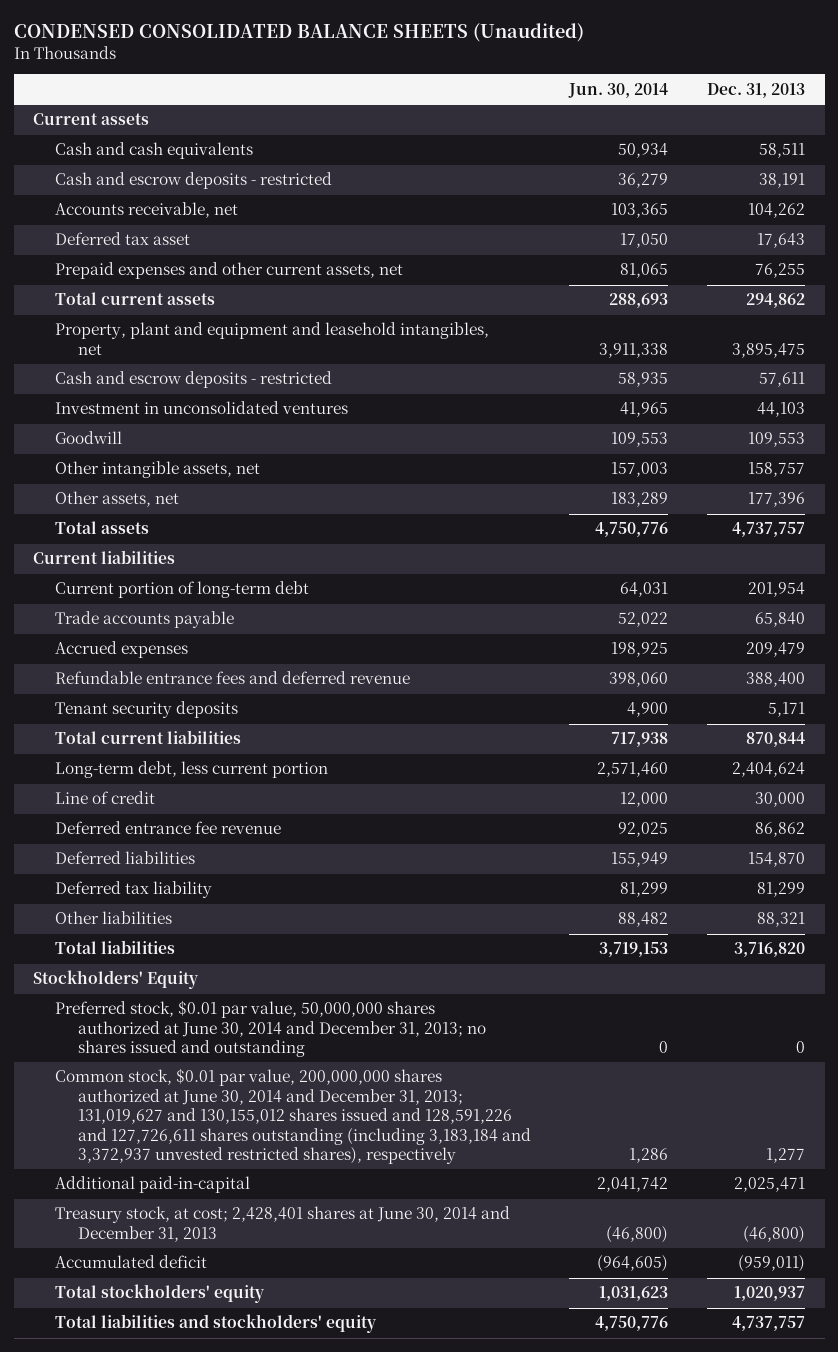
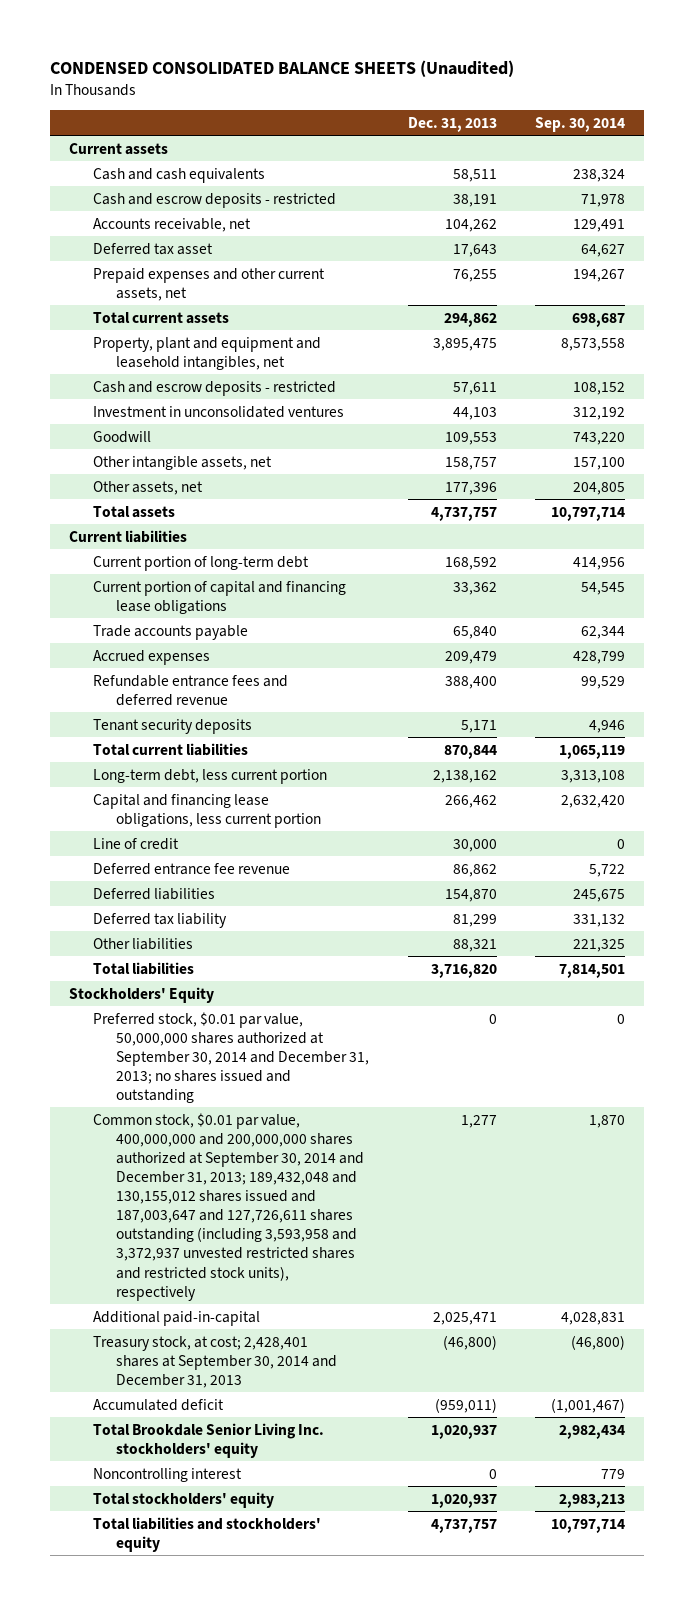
- | Jun. 30, 2014 | Dec. 31, 2013
+ | Dec. 31, 2013 | Sep. 30, 2014
- Current portion of long-term debt | 64,031 | 201,954
+ Current portion of long-term debt | 168,592 | 414,956
+ Current portion of capital and financing lease obligations | 33,362 | 54,545
- Long-term debt, less current portion | 2,571,460 | 2,404,624
+ Long-term debt, less current portion | 2,138,162 | 3,313,108
+ Capital and financing lease obligations, less current portion | 266,462 | 2,632,420
- Preferred stock, $0.01 par value, 50,000,000 shares authorized at June 30, 2014 and December 31, 2013; no shares issued and outstanding | 0 | 0
- Common stock, $0.01 par value, 200,000,000 shares authorized at June 30, 2014 and December 31, 2013; 131,019,627 and 130,155,012 shares issued and 128,591,226 and 127,726,611 shares outstanding (including 3,183,184 and 3,372,937 unvested restricted shares), respectively | 1,286 | 1,277
+ Preferred stock, $0.01 par value, 50,000,000 shares authorized at September 30, 2014 and December 31, 2013; no shares issued and outstanding | 0 | 0
+ Common stock, $0.01 par value, 400,000,000 and 200,000,000 shares authorized at September 30, 2014 and December 31, 2013; 189,432,048 and 130,155,012 shares issued and 187,003,647 and 127,726,611 shares outstanding (including 3,593,958 and 3,372,937 unvested restricted shares and restricted stock units), respectively | 1,277 | 1,870
- Treasury stock, at cost; 2,428,401 shares at June 30, 2014 and December 31, 2013 | (46,800) | (46,800)
+ Treasury stock, at cost; 2,428,401 shares at September 30, 2014 and December 31, 2013 | (46,800) | (46,800)
+ Total Brookdale Senior Living Inc. stockholders' equity | 1,020,937 | 2,982,434
+ Noncontrolling interest | 0 | 779

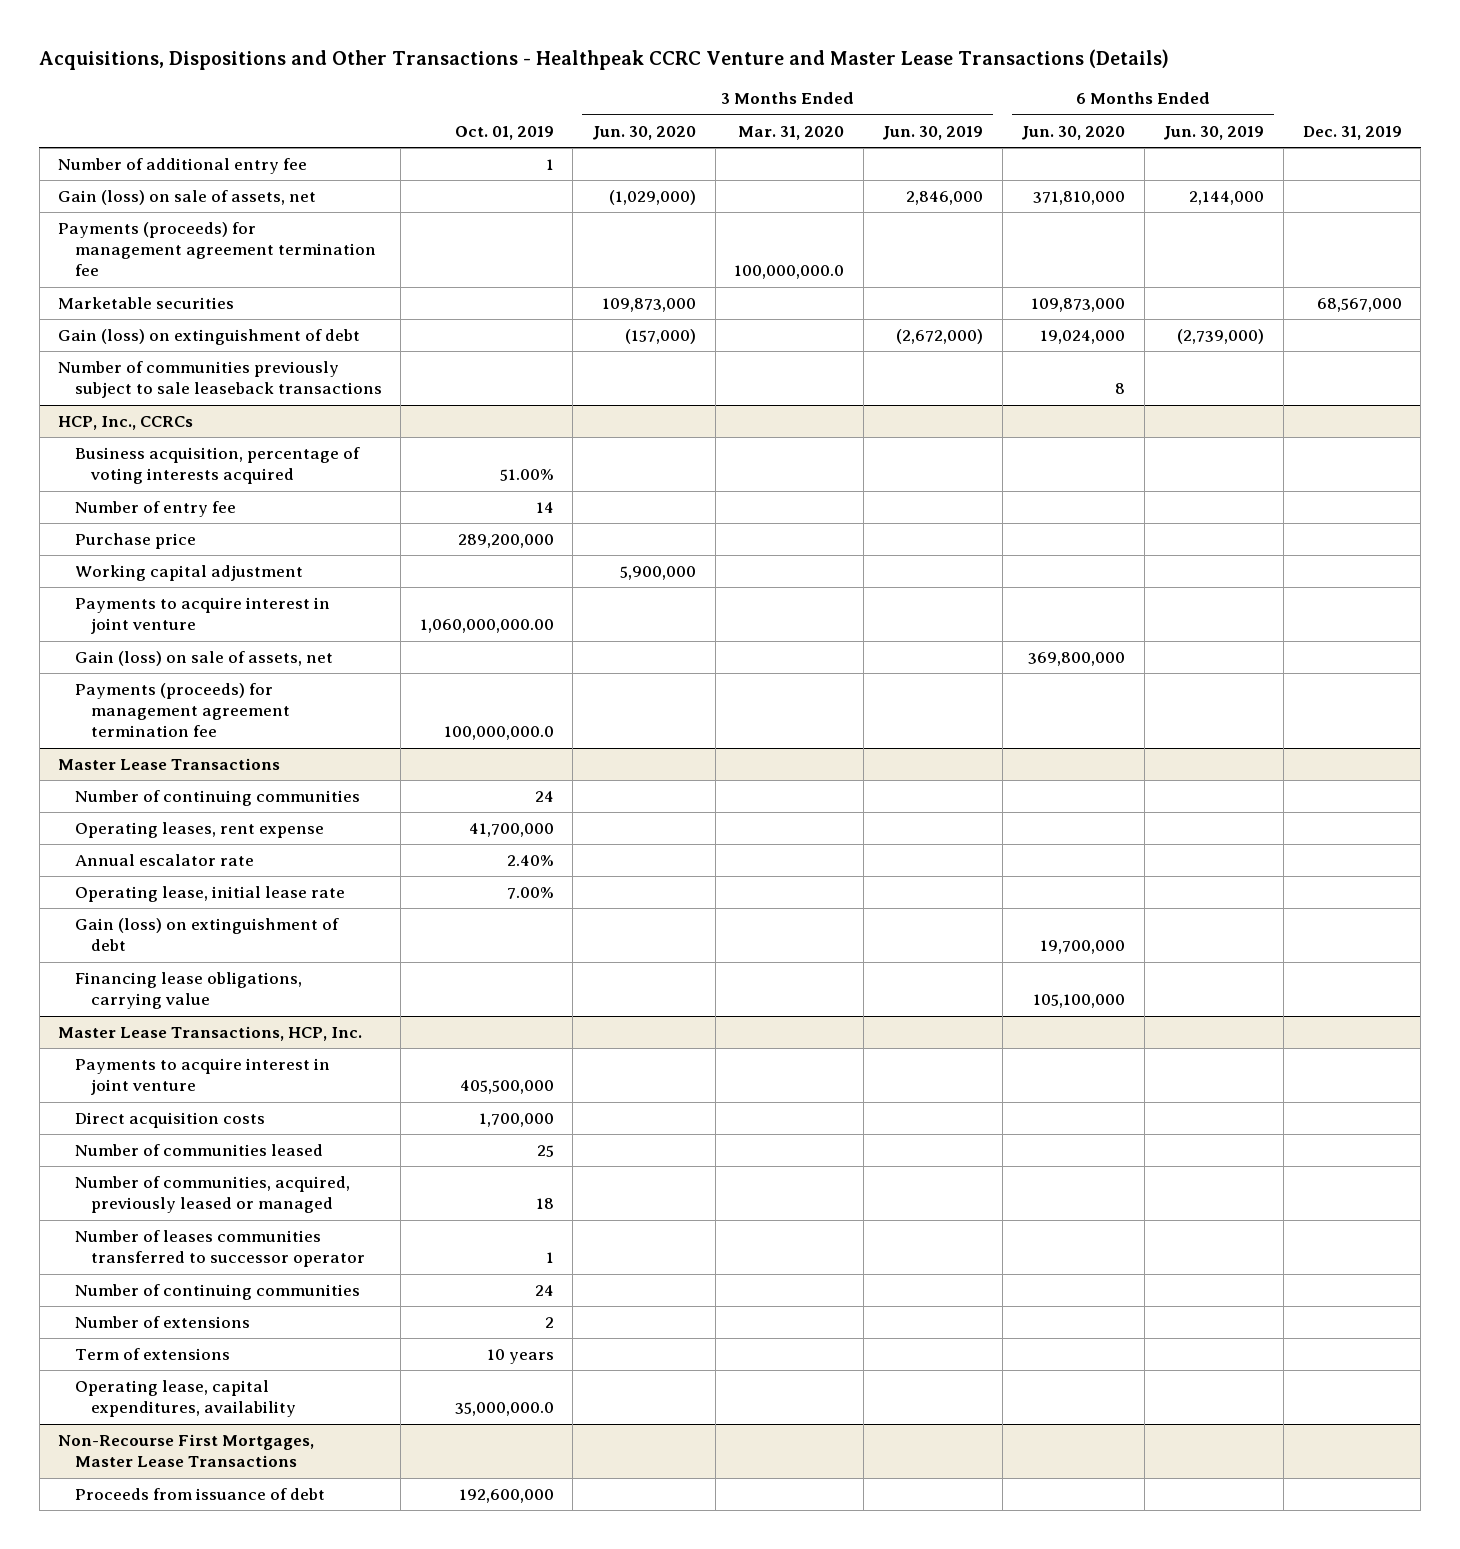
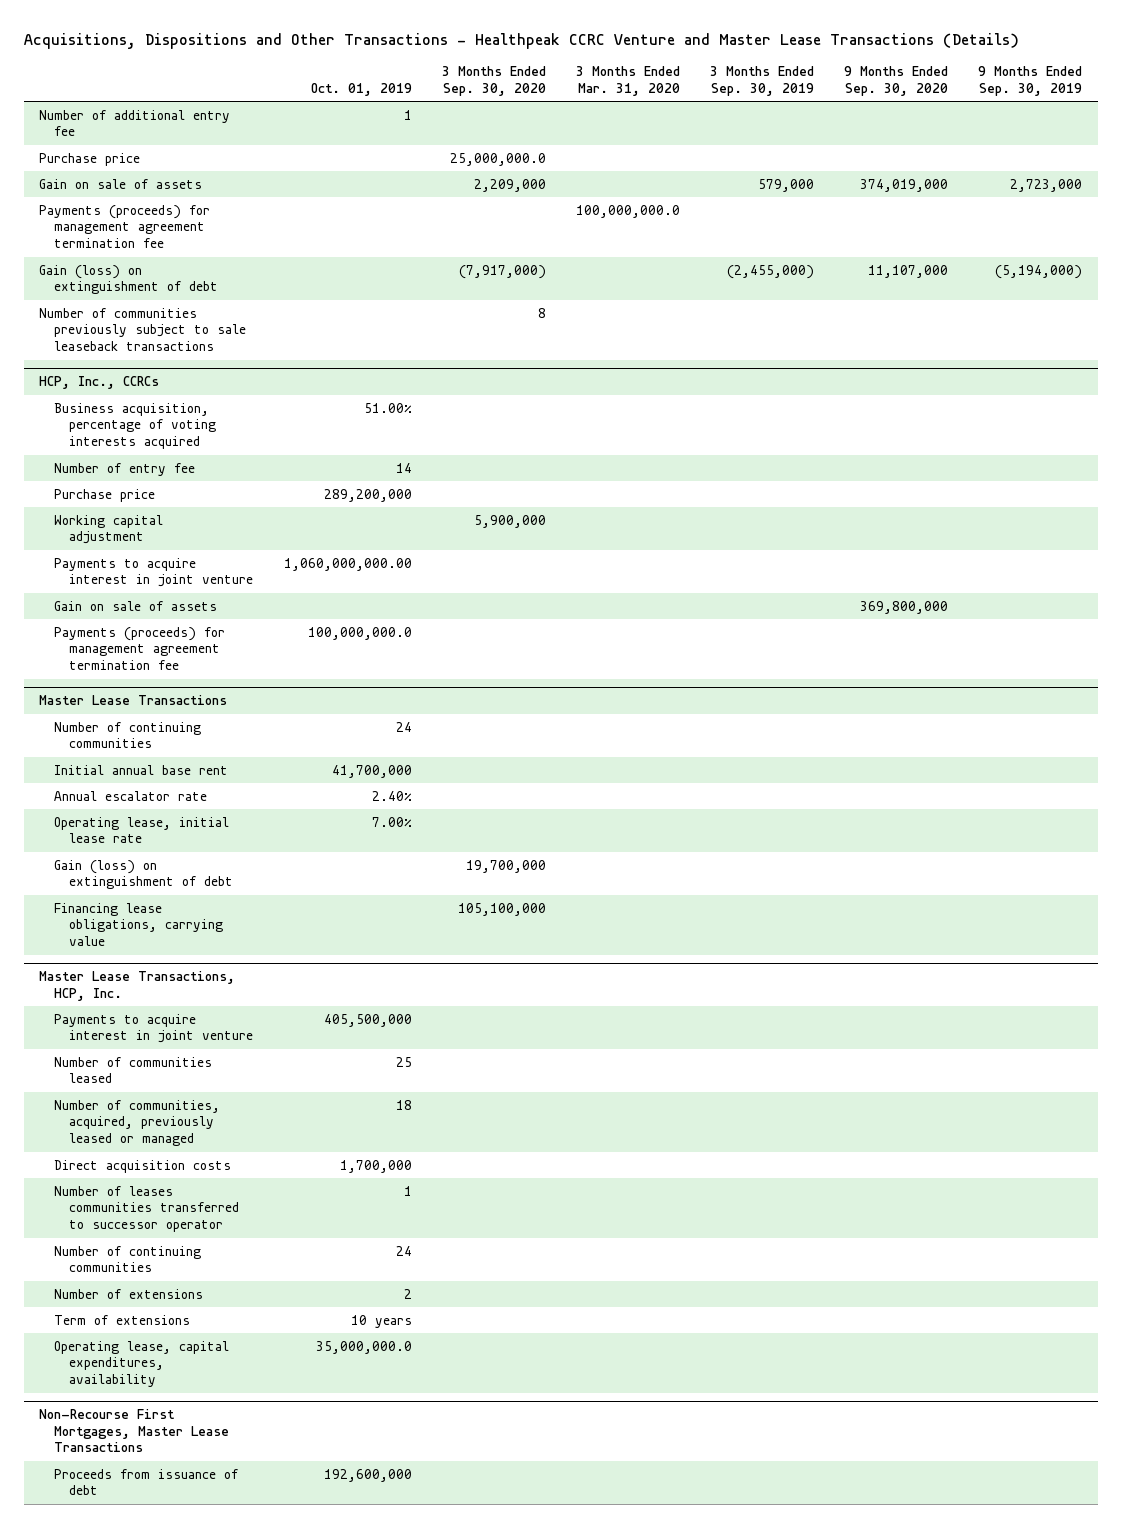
- | Oct. 01, 2019 | 3 Months Ended Jun. 30, 2020 | 3 Months Ended Mar. 31, 2020 | 3 Months Ended Jun. 30, 2019 | 6 Months Ended Jun. 30, 2020 | 6 Months Ended Jun. 30, 2019 | Dec. 31, 2019
+ | Oct. 01, 2019 | 3 Months Ended Sep. 30, 2020 | 3 Months Ended Mar. 31, 2020 | 3 Months Ended Sep. 30, 2019 | 9 Months Ended Sep. 30, 2020 | 9 Months Ended Sep. 30, 2019
- Gain (loss) on sale of assets, net | | (1,029,000) | | 2,846,000 | 371,810,000 | 2,144,000 |
+ Purchase price | | 25,000,000.0 | | | |
+ Gain on sale of assets | | 2,209,000 | | 579,000 | 374,019,000 | 2,723,000
- Marketable securities | | 109,873,000 | | | 109,873,000 | | 68,567,000
@ HCP, Inc., CCRCs
- Gain (loss) on sale of assets, net | | | | | 369,800,000 | |
+ Gain on sale of assets | | | | | 369,800,000 |
@ Master Lease Transactions
- Operating leases, rent expense | 41,700,000 | | | | | |
+ Initial annual base rent | 41,700,000 | | | | |
@ Master Lease Transactions, HCP, Inc.
moved down: Direct acquisition costs | 1,700,000 | | | | |

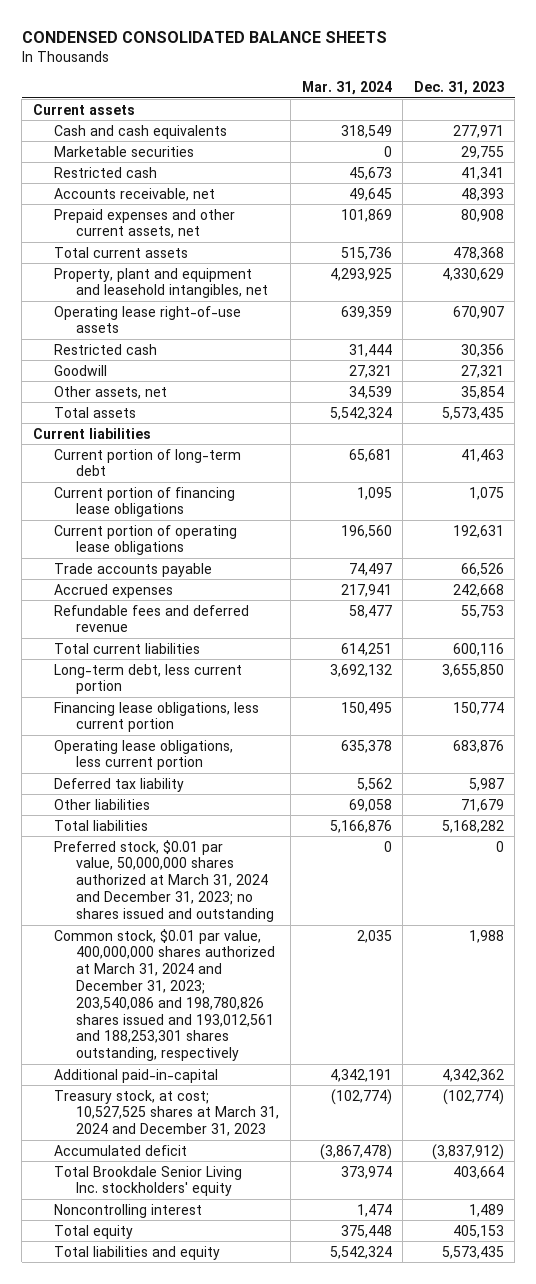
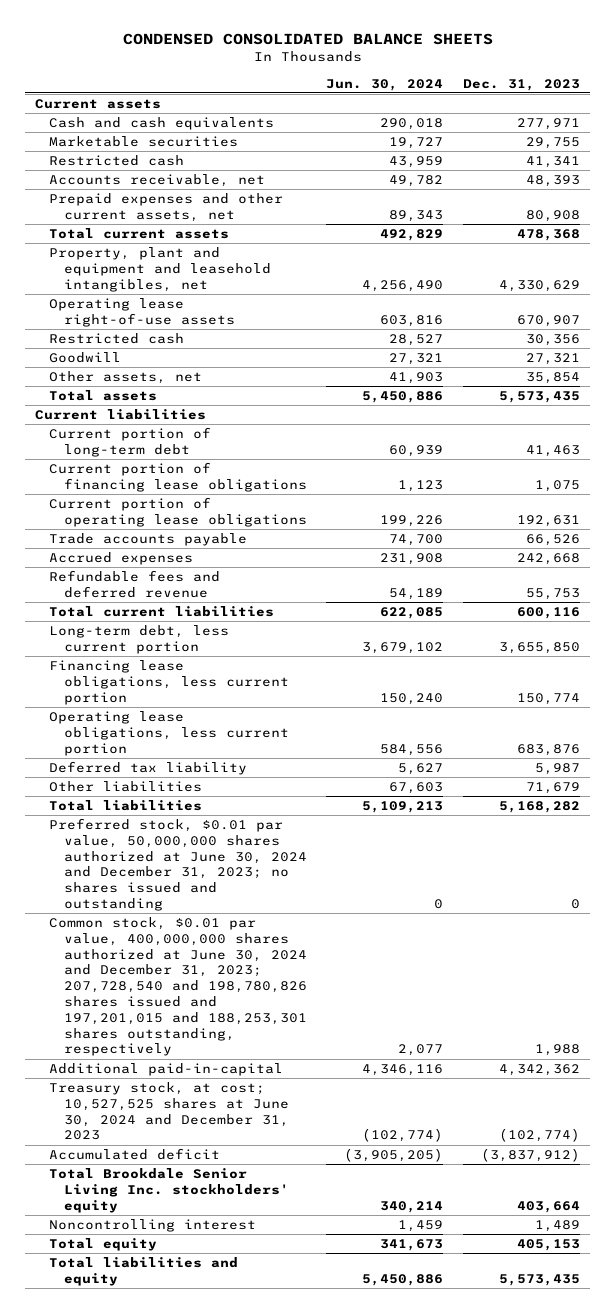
- | Mar. 31, 2024 | Dec. 31, 2023
+ | Jun. 30, 2024 | Dec. 31, 2023
- Preferred stock, $0.01 par value, 50,000,000 shares authorized at March 31, 2024 and December 31, 2023; no shares issued and outstanding | 0 | 0
- Common stock, $0.01 par value, 400,000,000 shares authorized at March 31, 2024 and December 31, 2023; 203,540,086 and 198,780,826 shares issued and 193,012,561 and 188,253,301 shares outstanding, respectively | 2,035 | 1,988
+ Preferred stock, $0.01 par value, 50,000,000 shares authorized at June 30, 2024 and December 31, 2023; no shares issued and outstanding | 0 | 0
+ Common stock, $0.01 par value, 400,000,000 shares authorized at June 30, 2024 and December 31, 2023; 207,728,540 and 198,780,826 shares issued and 197,201,015 and 188,253,301 shares outstanding, respectively | 2,077 | 1,988
- Treasury stock, at cost; 10,527,525 shares at March 31, 2024 and December 31, 2023 | (102,774) | (102,774)
+ Treasury stock, at cost; 10,527,525 shares at June 30, 2024 and December 31, 2023 | (102,774) | (102,774)

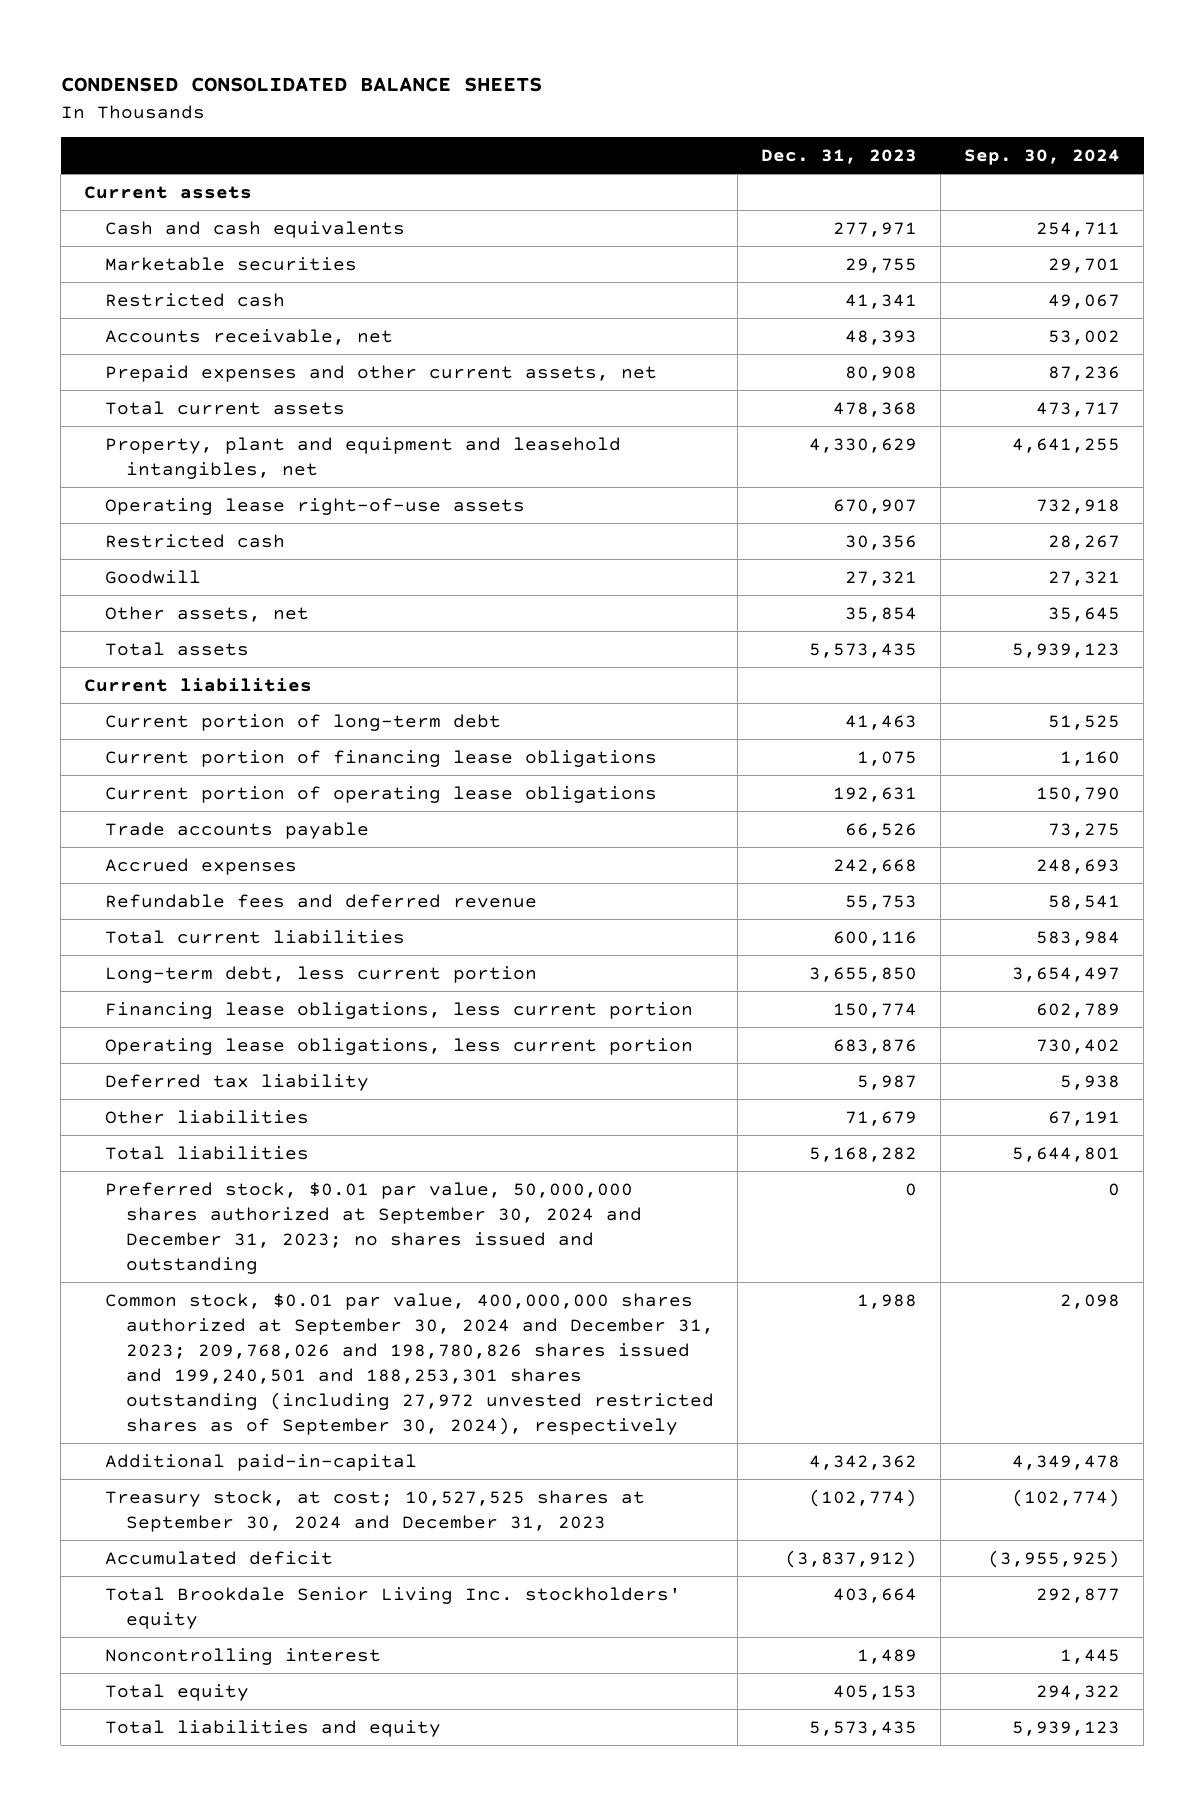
- | Jun. 30, 2024 | Dec. 31, 2023
+ | Dec. 31, 2023 | Sep. 30, 2024
- Preferred stock, $0.01 par value, 50,000,000 shares authorized at June 30, 2024 and December 31, 2023; no shares issued and outstanding | 0 | 0
- Common stock, $0.01 par value, 400,000,000 shares authorized at June 30, 2024 and December 31, 2023; 207,728,540 and 198,780,826 shares issued and 197,201,015 and 188,253,301 shares outstanding, respectively | 2,077 | 1,988
+ Preferred stock, $0.01 par value, 50,000,000 shares authorized at September 30, 2024 and December 31, 2023; no shares issued and outstanding | 0 | 0
+ Common stock, $0.01 par value, 400,000,000 shares authorized at September 30, 2024 and December 31, 2023; 209,768,026 and 198,780,826 shares issued and 199,240,501 and 188,253,301 shares outstanding (including 27,972 unvested restricted shares as of September 30, 2024), respectively | 1,988 | 2,098
- Treasury stock, at cost; 10,527,525 shares at June 30, 2024 and December 31, 2023 | (102,774) | (102,774)
+ Treasury stock, at cost; 10,527,525 shares at September 30, 2024 and December 31, 2023 | (102,774) | (102,774)

